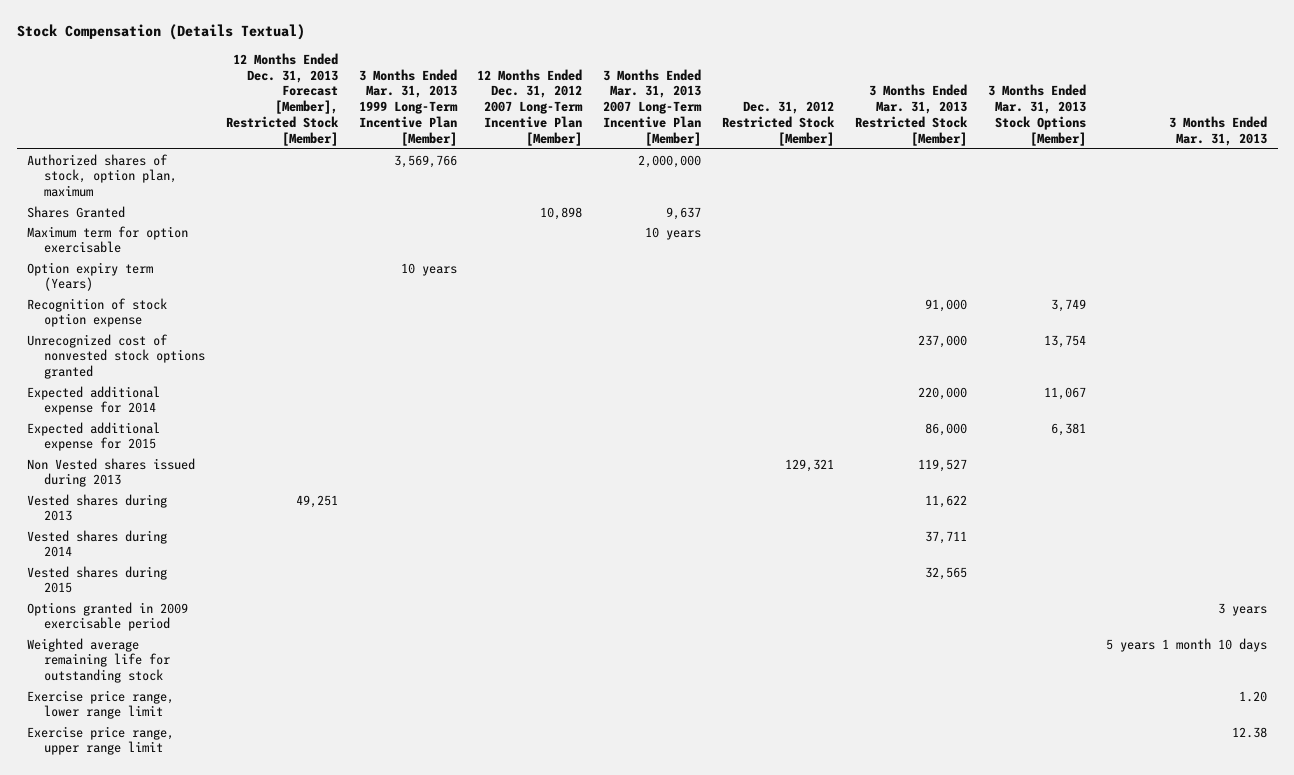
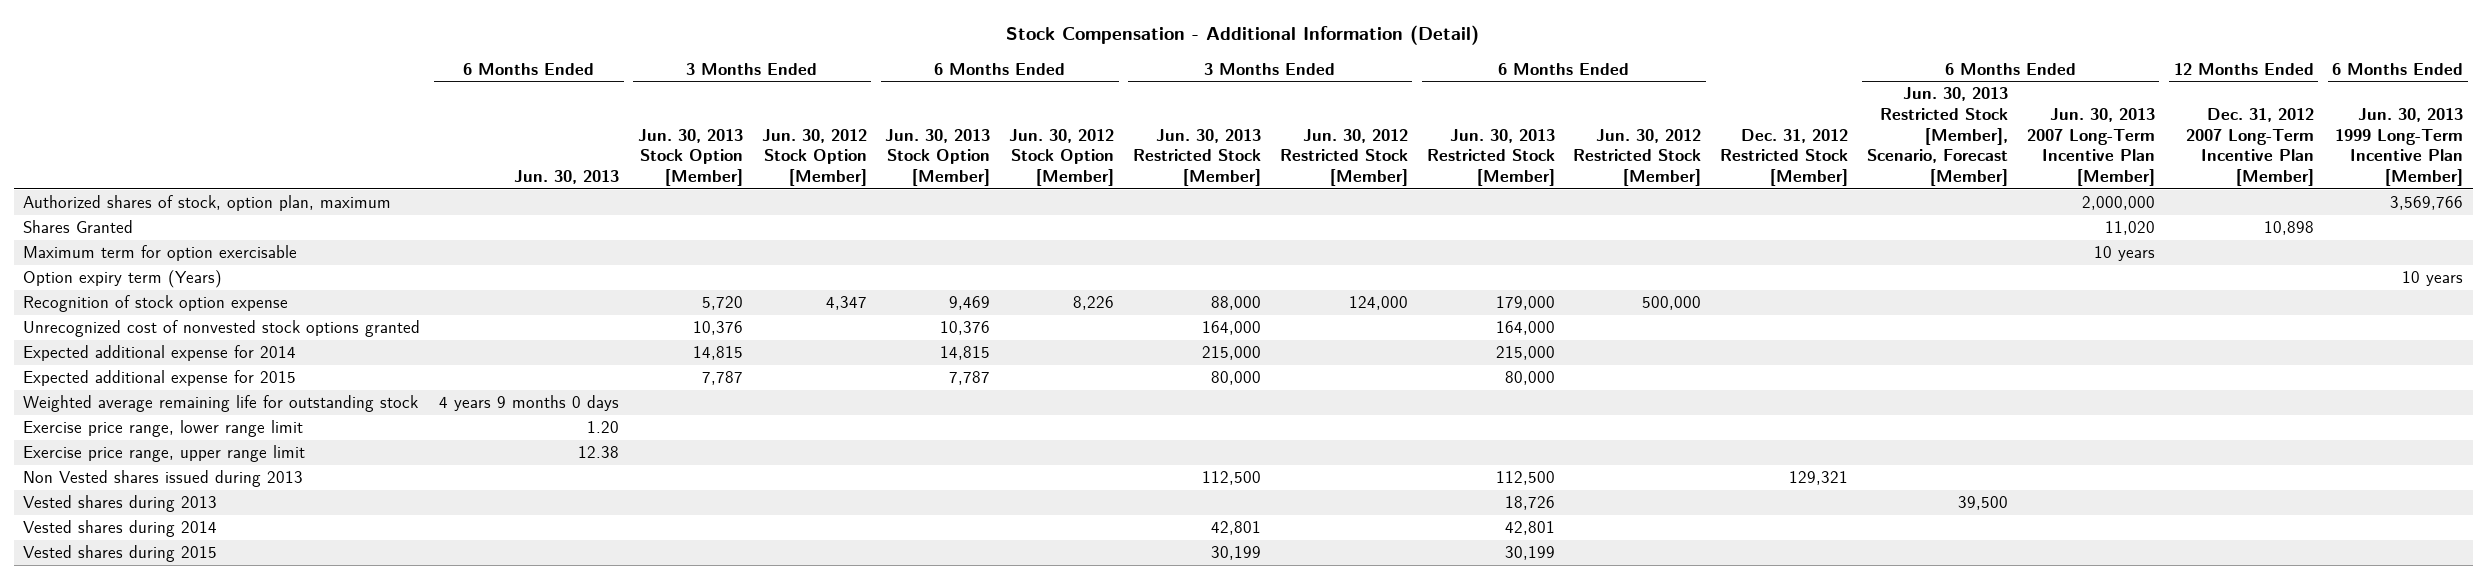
- Stock Compensation (Details Textual)
+ Stock Compensation - Additional Information (Detail)
- | 12 Months Ended Dec. 31, 2013 Forecast [Member], Restricted Stock [Member] | 3 Months Ended Mar. 31, 2013 1999 Long-Term Incentive Plan [Member] | 12 Months Ended Dec. 31, 2012 2007 Long-Term Incentive Plan [Member] | 3 Months Ended Mar. 31, 2013 2007 Long-Term Incentive Plan [Member] | Dec. 31, 2012 Restricted Stock [Member] | 3 Months Ended Mar. 31, 2013 Restricted Stock [Member] | 3 Months Ended Mar. 31, 2013 Stock Options [Member] | 3 Months Ended Mar. 31, 2013
+ | 6 Months Ended Jun. 30, 2013 | 3 Months Ended Jun. 30, 2013 Stock Option [Member] | 3 Months Ended Jun. 30, 2012 Stock Option [Member] | 6 Months Ended Jun. 30, 2013 Stock Option [Member] | 6 Months Ended Jun. 30, 2012 Stock Option [Member] | 3 Months Ended Jun. 30, 2013 Restricted Stock [Member] | 3 Months Ended Jun. 30, 2012 Restricted Stock [Member] | 6 Months Ended Jun. 30, 2013 Restricted Stock [Member] | 6 Months Ended Jun. 30, 2012 Restricted Stock [Member] | Dec. 31, 2012 Restricted Stock [Member] | 6 Months Ended Jun. 30, 2013 Restricted Stock [Member], Scenario, Forecast [Member] | 6 Months Ended Jun. 30, 2013 2007 Long-Term Incentive Plan [Member] | 12 Months Ended Dec. 31, 2012 2007 Long-Term Incentive Plan [Member] | 6 Months Ended Jun. 30, 2013 1999 Long-Term Incentive Plan [Member]
moved up: Weighted average remaining life for outstanding stock | 4 years 9 months 0 days | | | | | | | | | | | | |
moved up: Exercise price range, lower range limit | 1.20 | | | | | | | | | | | | |
moved up: Exercise price range, upper range limit | 12.38 | | | | | | | | | | | | |
- Options granted in 2009 exercisable period | | | | | | | | 3 years

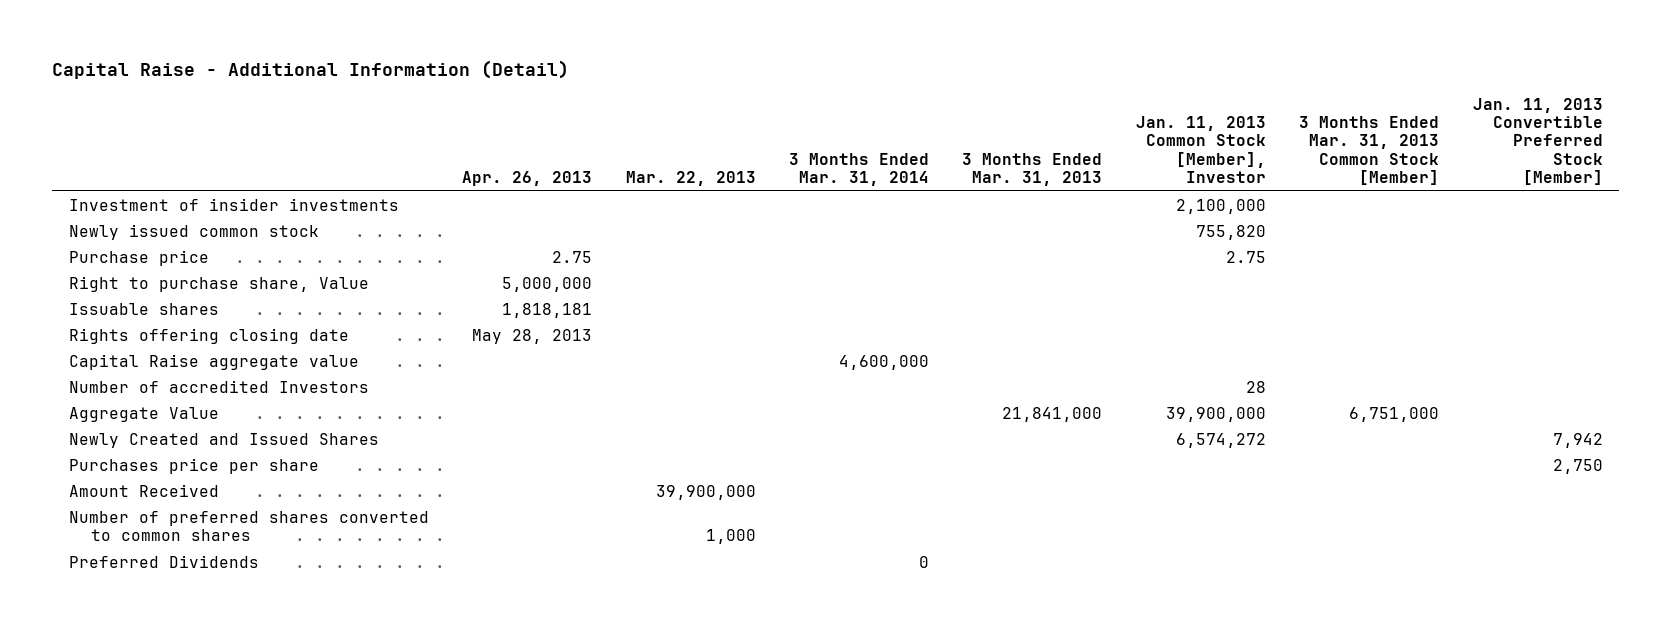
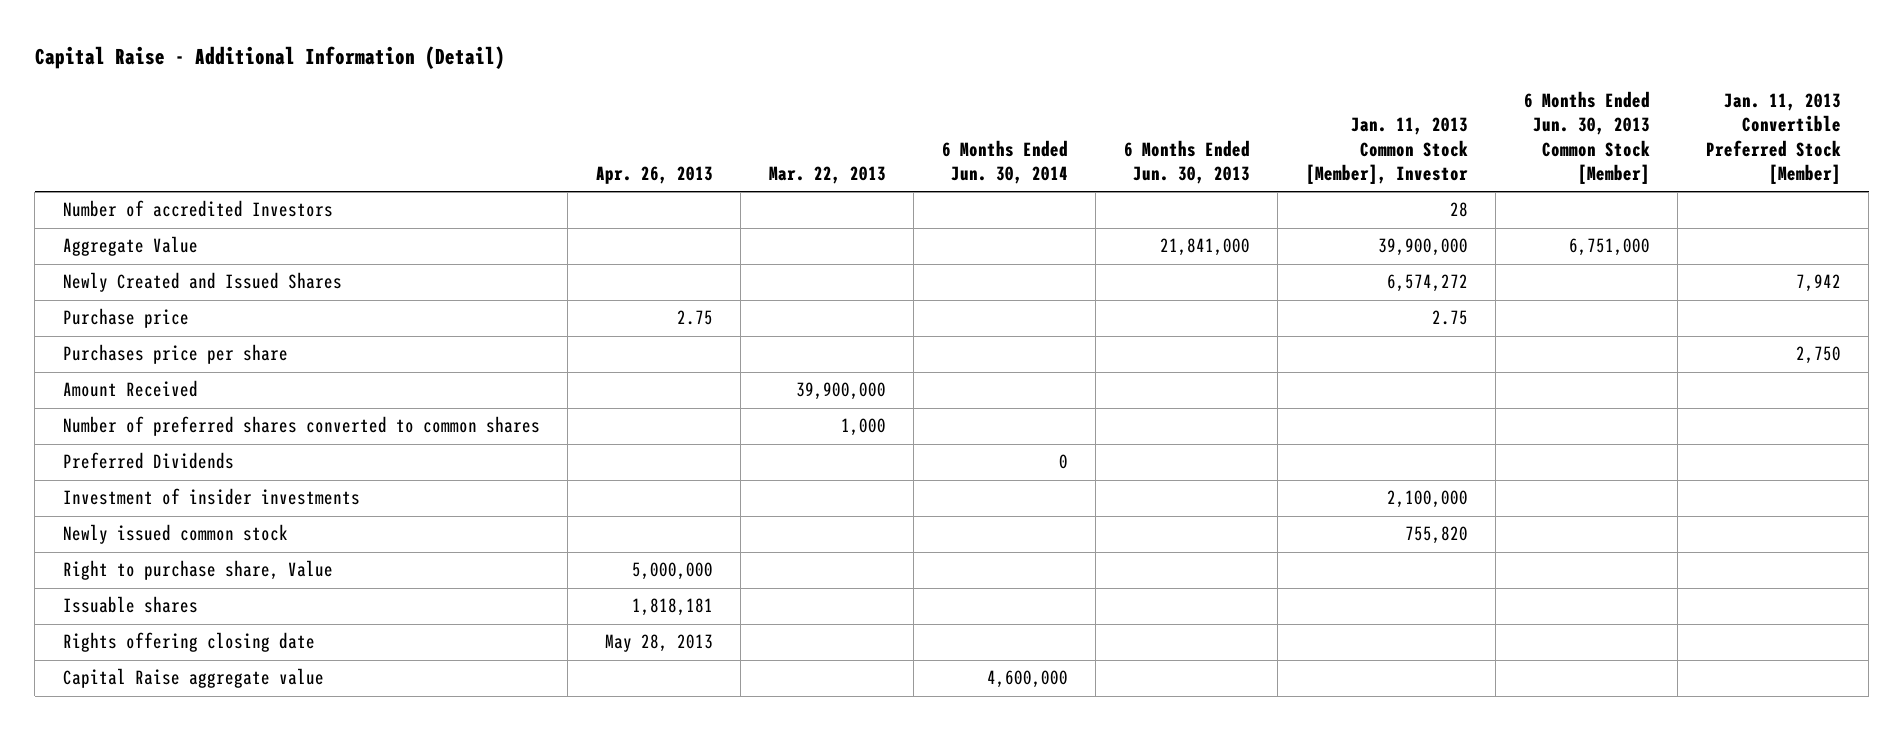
- | Apr. 26, 2013 | Mar. 22, 2013 | 3 Months Ended Mar. 31, 2014 | 3 Months Ended Mar. 31, 2013 | Jan. 11, 2013 Common Stock [Member], Investor | 3 Months Ended Mar. 31, 2013 Common Stock [Member] | Jan. 11, 2013 Convertible Preferred Stock [Member]
+ | Apr. 26, 2013 | Mar. 22, 2013 | 6 Months Ended Jun. 30, 2014 | 6 Months Ended Jun. 30, 2013 | Jan. 11, 2013 Common Stock [Member], Investor | 6 Months Ended Jun. 30, 2013 Common Stock [Member] | Jan. 11, 2013 Convertible Preferred Stock [Member]
moved down: Purchase price | 2.75 | | | | 2.75 | |
moved down: Investment of insider investments | | | | | 2,100,000 | |
moved down: Newly issued common stock | | | | | 755,820 | |
moved down: Right to purchase share, Value | 5,000,000 | | | | | |
moved down: Issuable shares | 1,818,181 | | | | | |
moved down: Rights offering closing date | May 28, 2013 | | | | | |
moved down: Capital Raise aggregate value | | | 4,600,000 | | | |

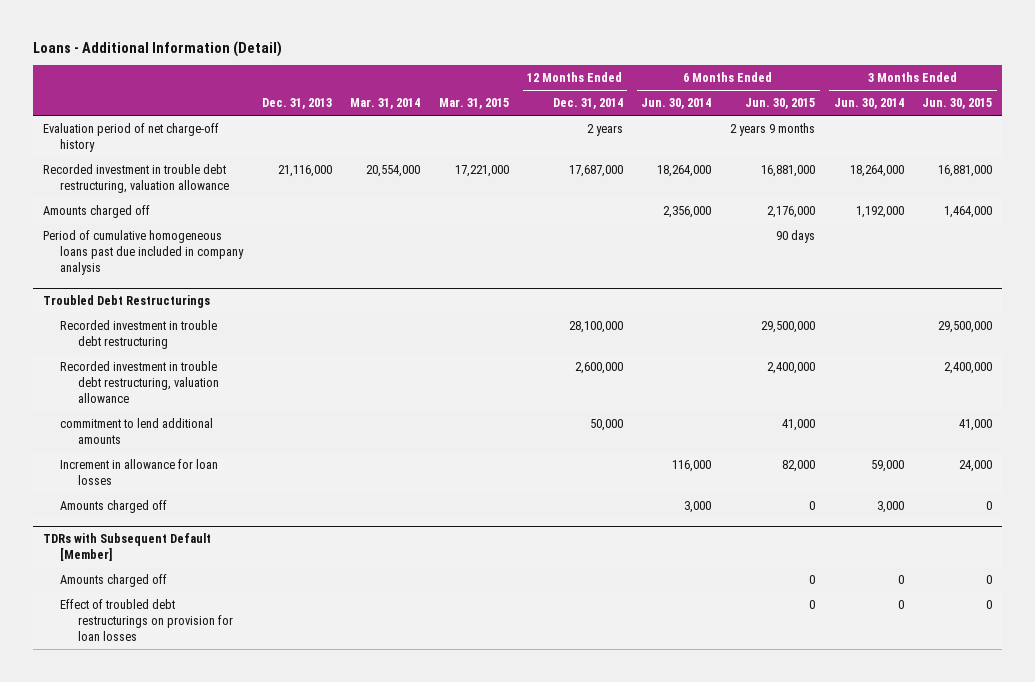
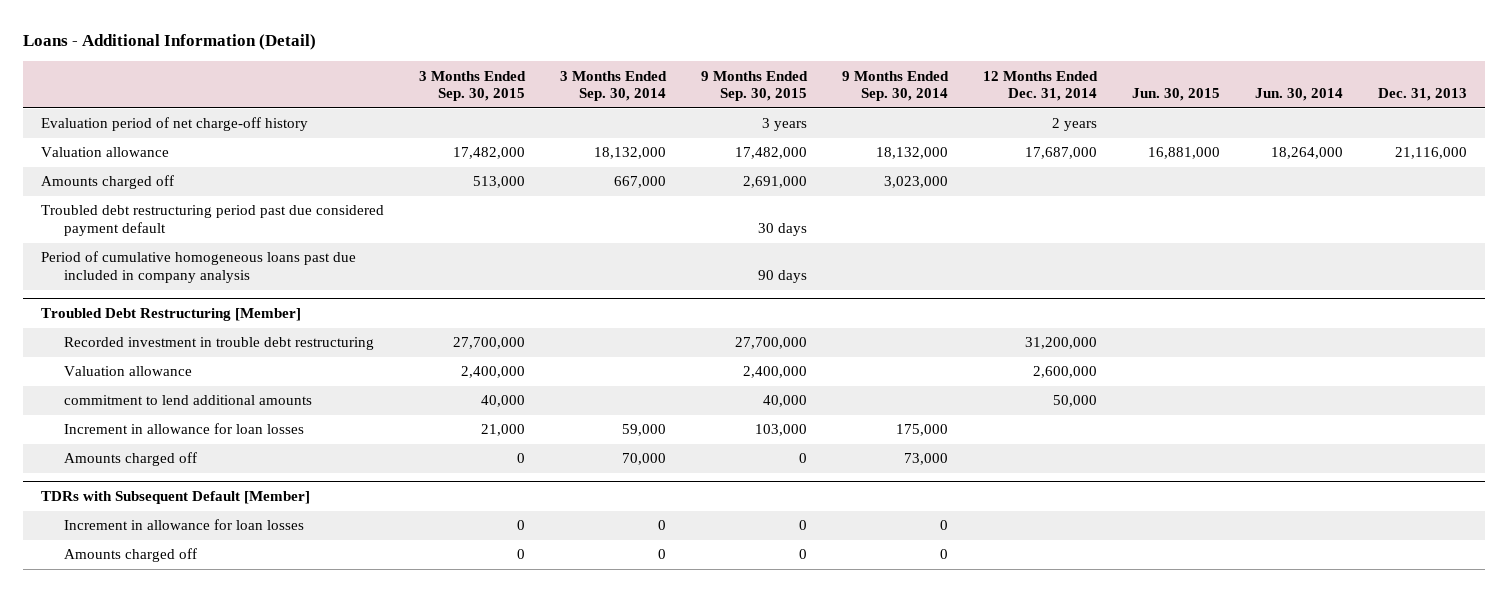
- | Dec. 31, 2013 | Mar. 31, 2014 | Mar. 31, 2015 | 12 Months Ended Dec. 31, 2014 | 6 Months Ended Jun. 30, 2014 | 6 Months Ended Jun. 30, 2015 | 3 Months Ended Jun. 30, 2014 | 3 Months Ended Jun. 30, 2015
+ | 3 Months Ended Sep. 30, 2015 | 3 Months Ended Sep. 30, 2014 | 9 Months Ended Sep. 30, 2015 | 9 Months Ended Sep. 30, 2014 | 12 Months Ended Dec. 31, 2014 | Jun. 30, 2015 | Jun. 30, 2014 | Dec. 31, 2013
- Recorded investment in trouble debt restructuring, valuation allowance | 21,116,000 | 20,554,000 | 17,221,000 | 17,687,000 | 18,264,000 | 16,881,000 | 18,264,000 | 16,881,000
+ Valuation allowance | 17,482,000 | 18,132,000 | 17,482,000 | 18,132,000 | 17,687,000 | 16,881,000 | 18,264,000 | 21,116,000
+ Troubled debt restructuring period past due considered payment default | | | 30 days | | | | |
- Troubled Debt Restructurings
- Recorded investment in trouble debt restructuring | | | | 28,100,000 | | 29,500,000 | | 29,500,000
- Recorded investment in trouble debt restructuring, valuation allowance | | | | 2,600,000 | | 2,400,000 | | 2,400,000
+ Troubled Debt Restructuring [Member]
+ Recorded investment in trouble debt restructuring | 27,700,000 | | 27,700,000 | | 31,200,000 | | |
+ Valuation allowance | 2,400,000 | | 2,400,000 | | 2,600,000 | | |
@ TDRs with Subsequent Default [Member]
+ Increment in allowance for loan losses | 0 | 0 | 0 | 0 | | | |
- Effect of troubled debt restructurings on provision for loan losses | | | | | | 0 | 0 | 0

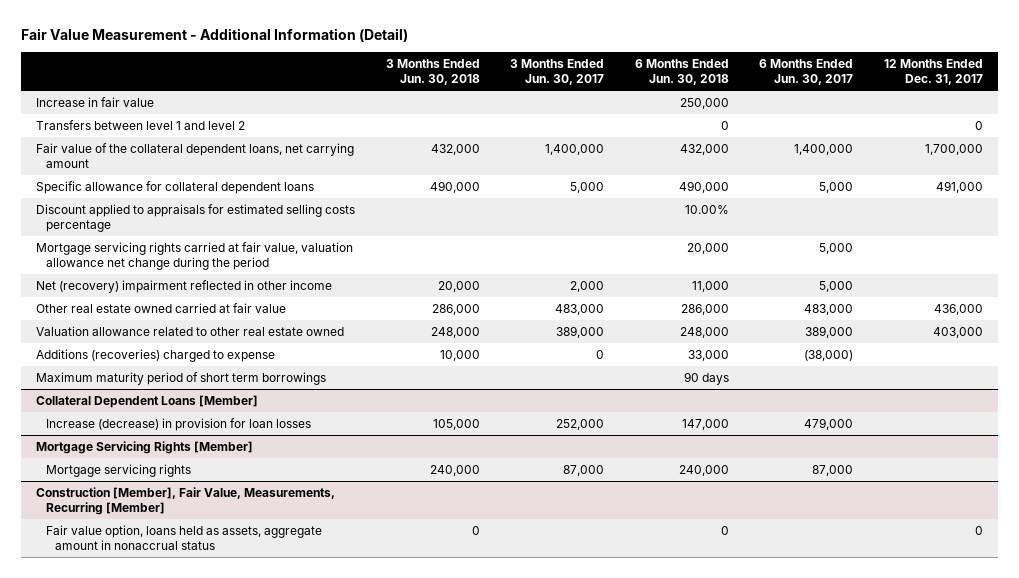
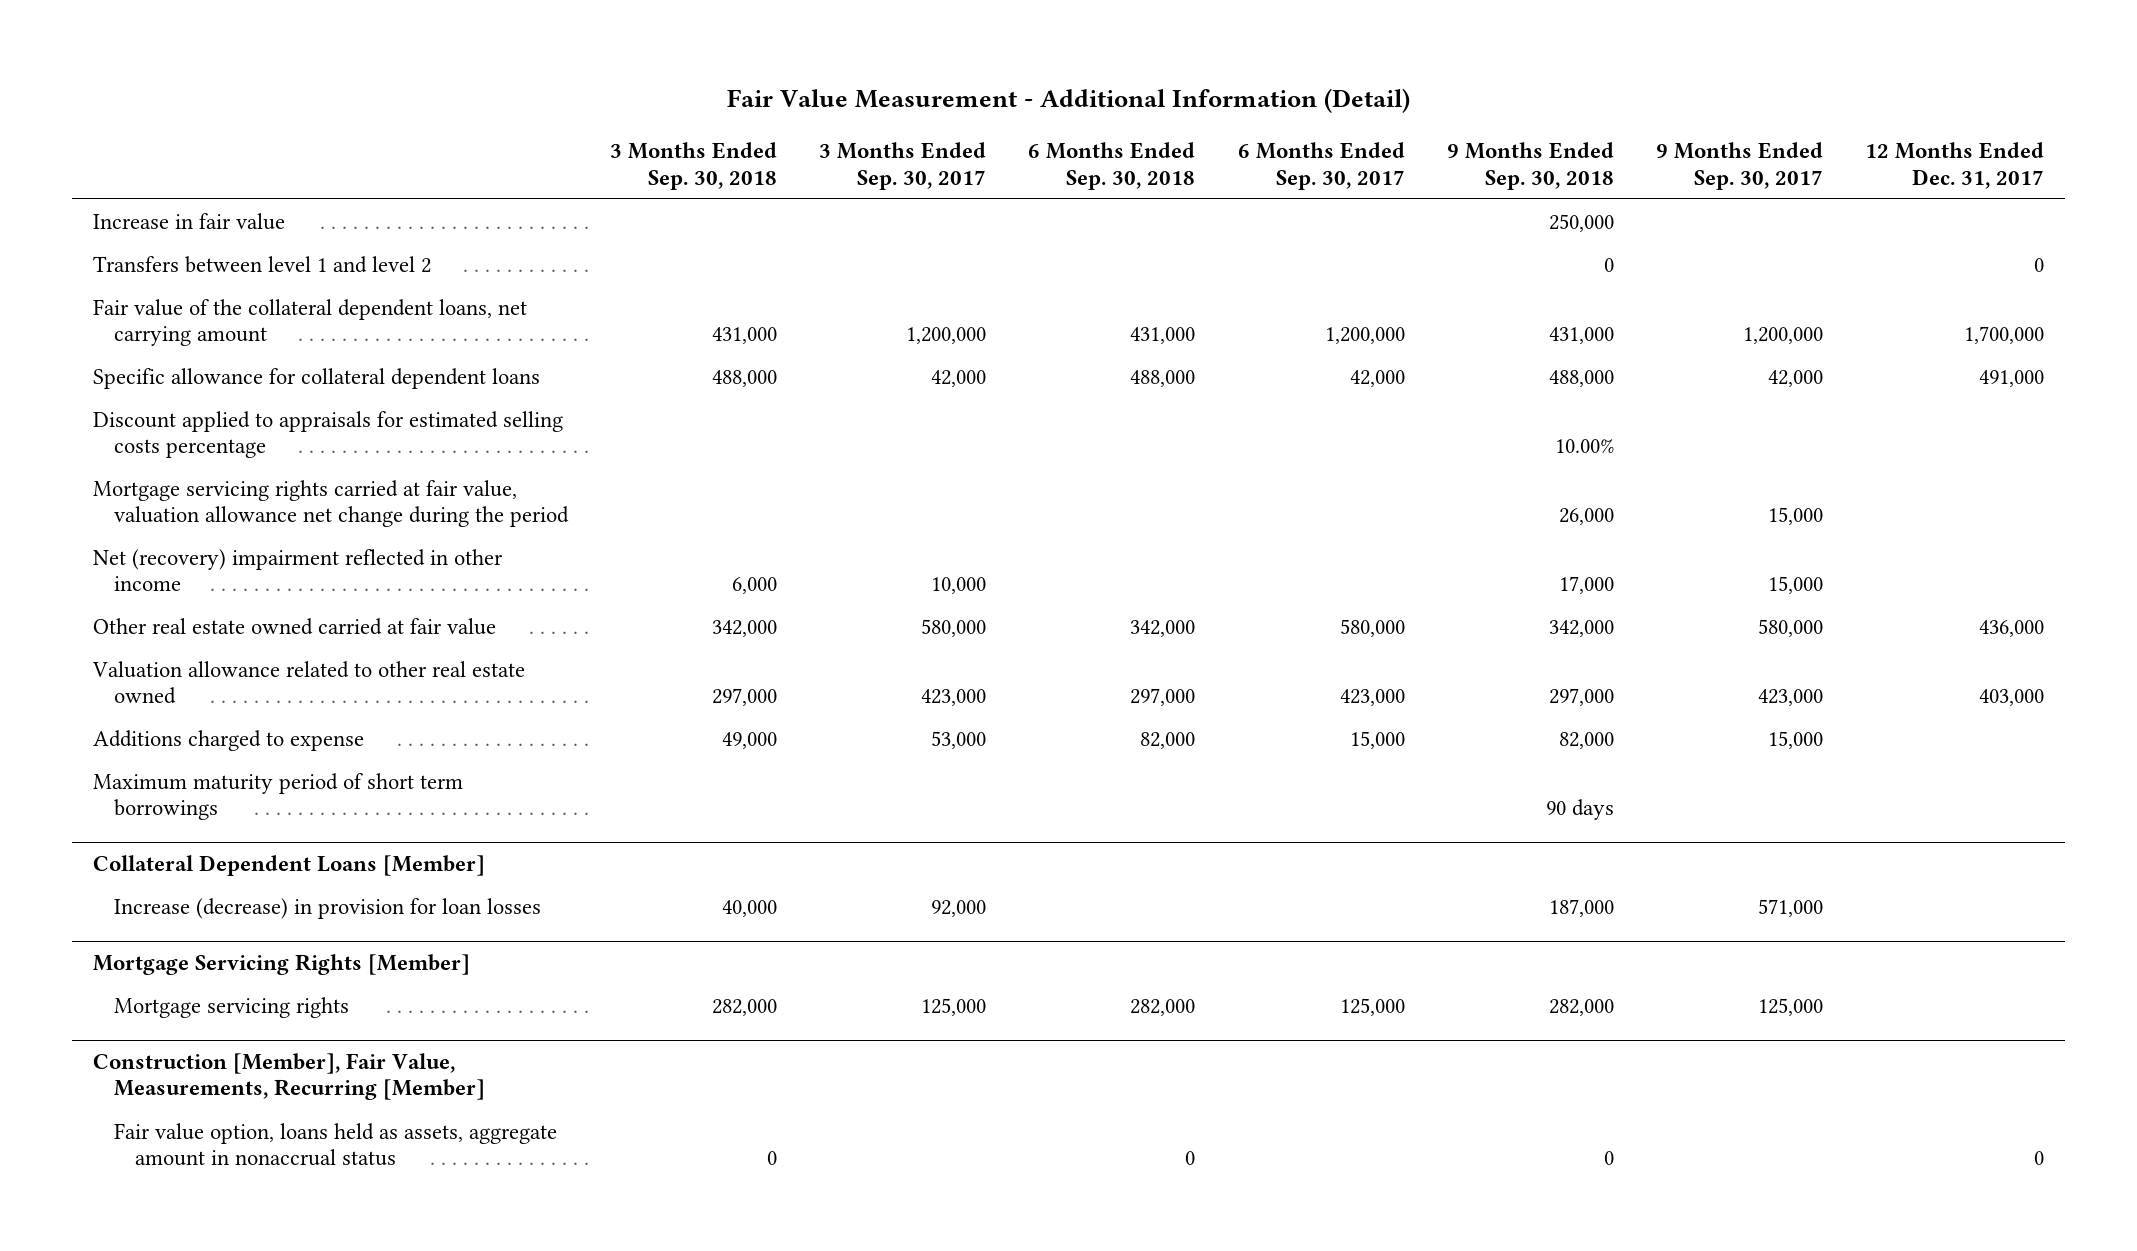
- | 3 Months Ended Jun. 30, 2018 | 3 Months Ended Jun. 30, 2017 | 6 Months Ended Jun. 30, 2018 | 6 Months Ended Jun. 30, 2017 | 12 Months Ended Dec. 31, 2017
+ | 3 Months Ended Sep. 30, 2018 | 3 Months Ended Sep. 30, 2017 | 6 Months Ended Sep. 30, 2018 | 6 Months Ended Sep. 30, 2017 | 9 Months Ended Sep. 30, 2018 | 9 Months Ended Sep. 30, 2017 | 12 Months Ended Dec. 31, 2017
- Additions (recoveries) charged to expense | 10,000 | 0 | 33,000 | (38,000) |
+ Additions charged to expense | 49,000 | 53,000 | 82,000 | 15,000 | 82,000 | 15,000 |

